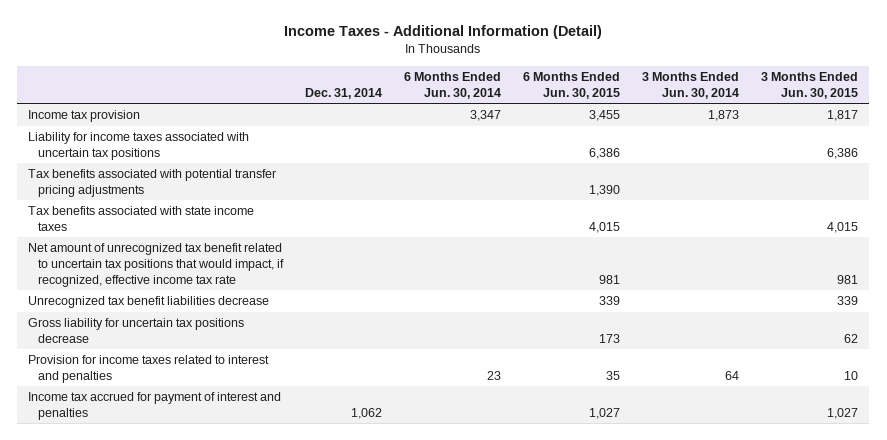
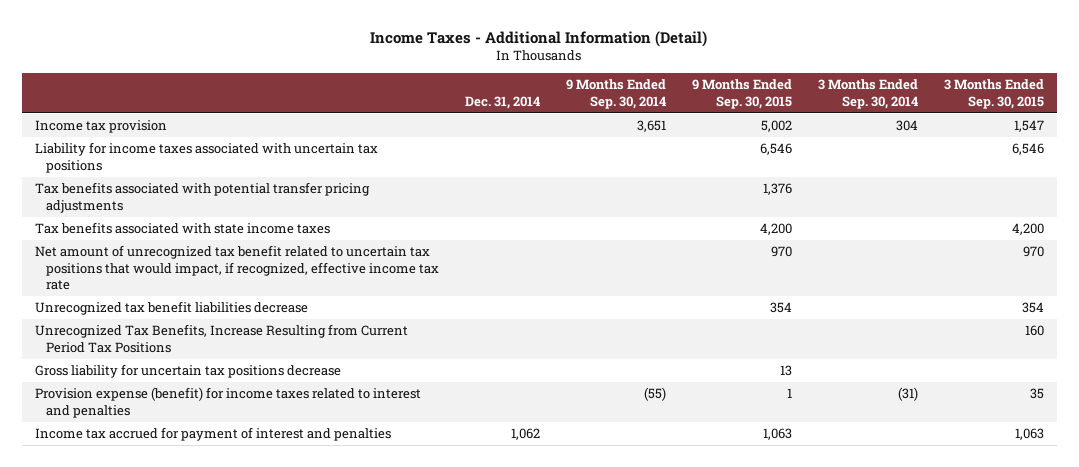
- | Dec. 31, 2014 | 6 Months Ended Jun. 30, 2014 | 6 Months Ended Jun. 30, 2015 | 3 Months Ended Jun. 30, 2014 | 3 Months Ended Jun. 30, 2015
+ | Dec. 31, 2014 | 9 Months Ended Sep. 30, 2014 | 9 Months Ended Sep. 30, 2015 | 3 Months Ended Sep. 30, 2014 | 3 Months Ended Sep. 30, 2015
+ Unrecognized Tax Benefits, Increase Resulting from Current Period Tax Positions | | | | | 160
- Provision for income taxes related to interest and penalties | | 23 | 35 | 64 | 10
+ Provision expense (benefit) for income taxes related to interest and penalties | | (55) | 1 | (31) | 35

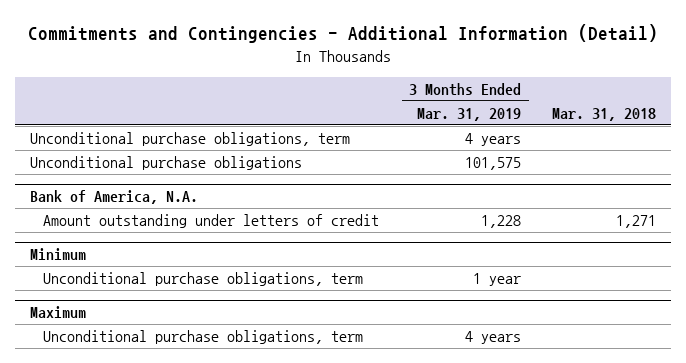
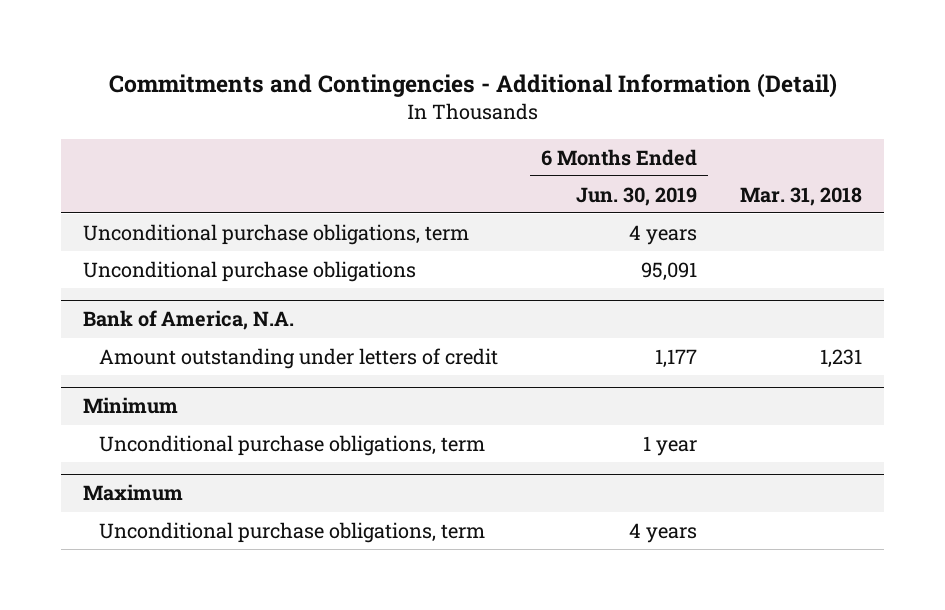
- | 3 Months Ended Mar. 31, 2019 | Mar. 31, 2018
+ | 6 Months Ended Jun. 30, 2019 | Mar. 31, 2018
@ Bank of America, N.A.
- Amount outstanding under letters of credit | 1,228 | 1,271
+ Amount outstanding under letters of credit | 1,177 | 1,231

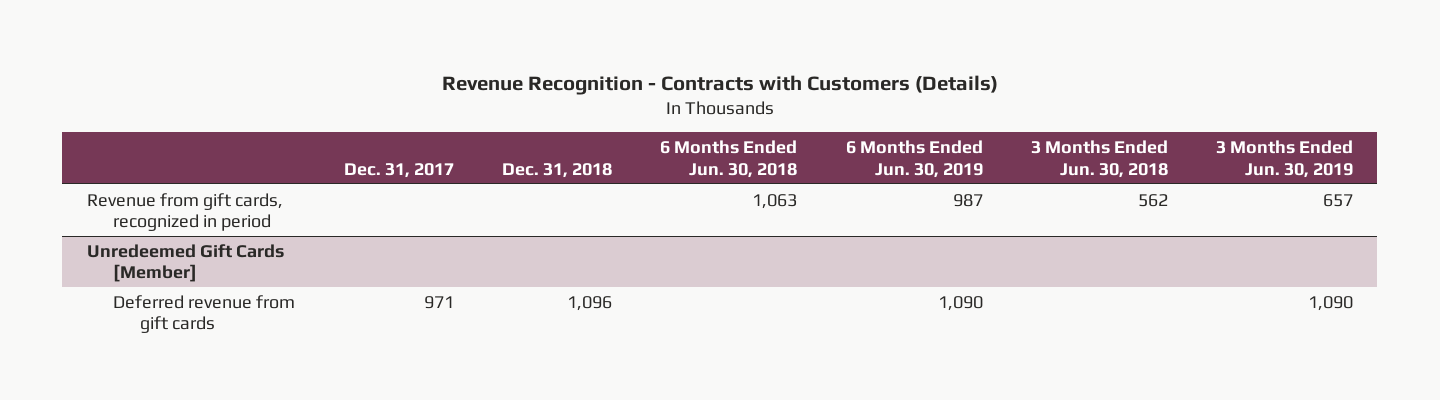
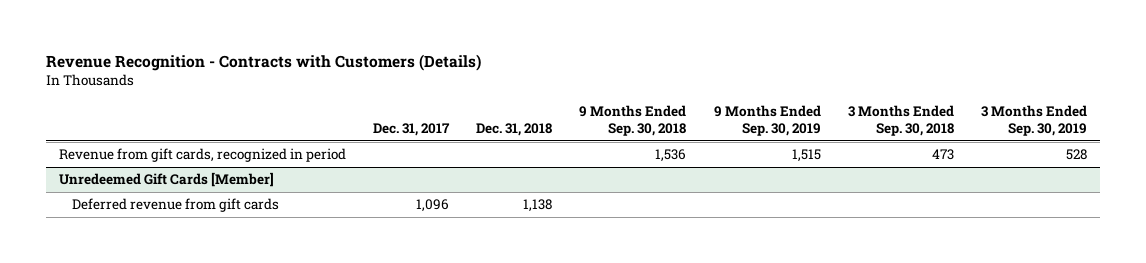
- | Dec. 31, 2017 | Dec. 31, 2018 | 6 Months Ended Jun. 30, 2018 | 6 Months Ended Jun. 30, 2019 | 3 Months Ended Jun. 30, 2018 | 3 Months Ended Jun. 30, 2019
+ | Dec. 31, 2017 | Dec. 31, 2018 | 9 Months Ended Sep. 30, 2018 | 9 Months Ended Sep. 30, 2019 | 3 Months Ended Sep. 30, 2018 | 3 Months Ended Sep. 30, 2019
@ Unredeemed Gift Cards [Member]
- Deferred revenue from gift cards | 971 | 1,096 | | 1,090 | | 1,090
+ Deferred revenue from gift cards | 1,096 | 1,138 | | | |

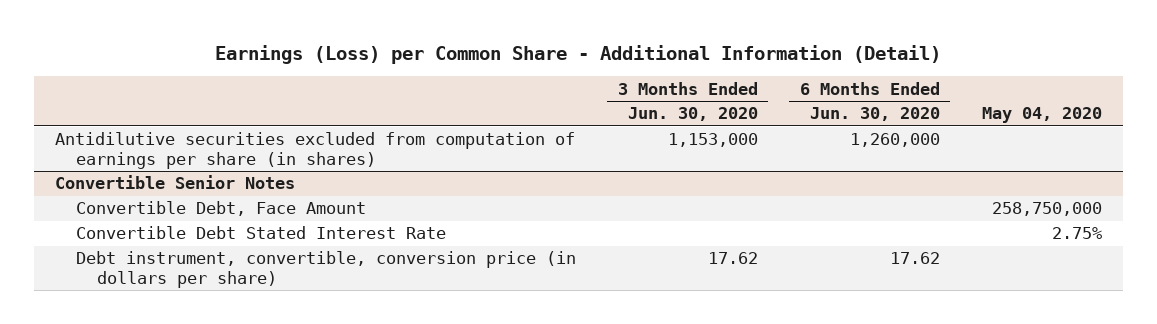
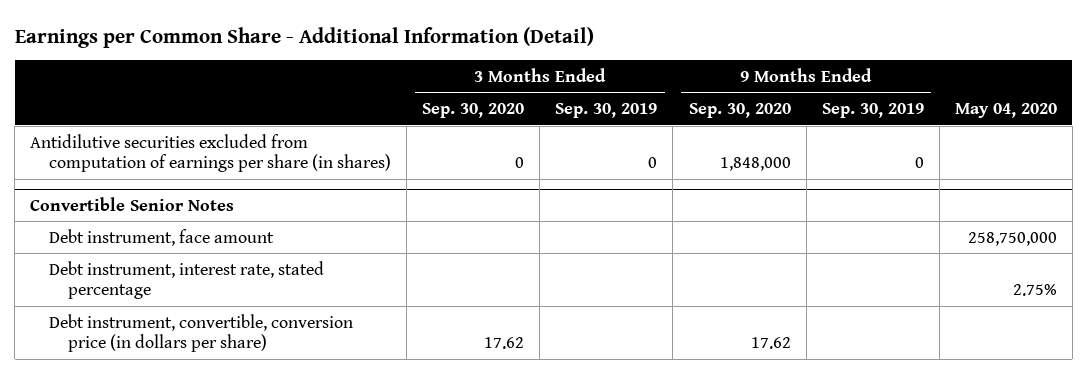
- Earnings (Loss) per Common Share - Additional Information (Detail)
+ Earnings per Common Share - Additional Information (Detail)
- | 3 Months Ended Jun. 30, 2020 | 6 Months Ended Jun. 30, 2020 | May 04, 2020
+ | 3 Months Ended Sep. 30, 2020 | 3 Months Ended Sep. 30, 2019 | 9 Months Ended Sep. 30, 2020 | 9 Months Ended Sep. 30, 2019 | May 04, 2020
@ Convertible Senior Notes
- Convertible Debt, Face Amount | | | 258,750,000
- Convertible Debt Stated Interest Rate | | | 2.75%
+ Debt instrument, face amount | | | | | 258,750,000
+ Debt instrument, interest rate, stated percentage | | | | | 2.75%

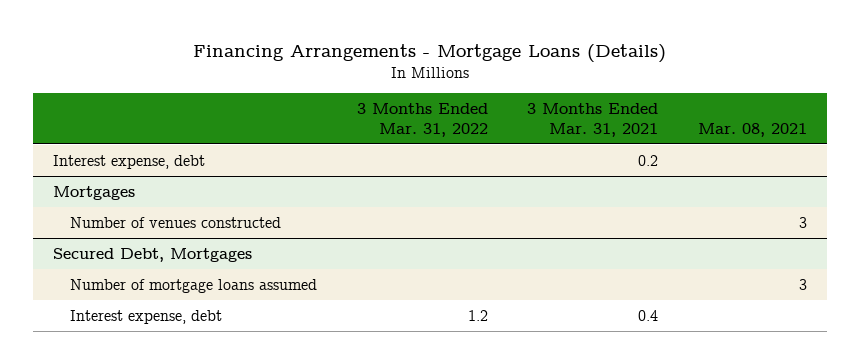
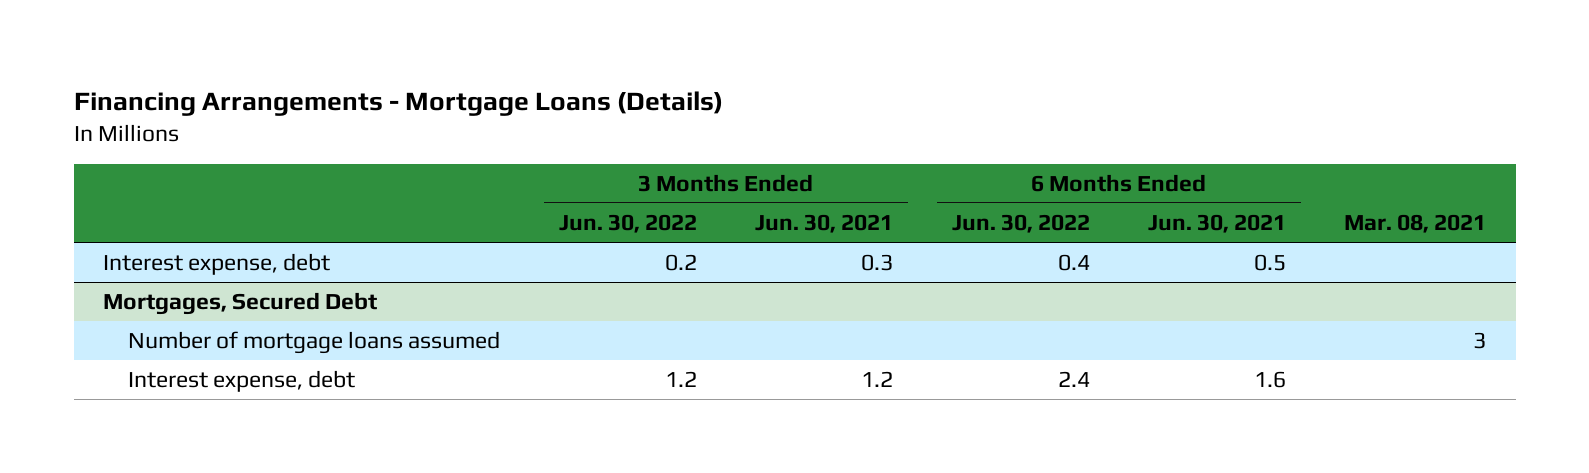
- | 3 Months Ended Mar. 31, 2022 | 3 Months Ended Mar. 31, 2021 | Mar. 08, 2021
+ | 3 Months Ended Jun. 30, 2022 | 3 Months Ended Jun. 30, 2021 | 6 Months Ended Jun. 30, 2022 | 6 Months Ended Jun. 30, 2021 | Mar. 08, 2021
- Mortgages
- Number of venues constructed | | | 3
- Secured Debt, Mortgages
+ Mortgages, Secured Debt

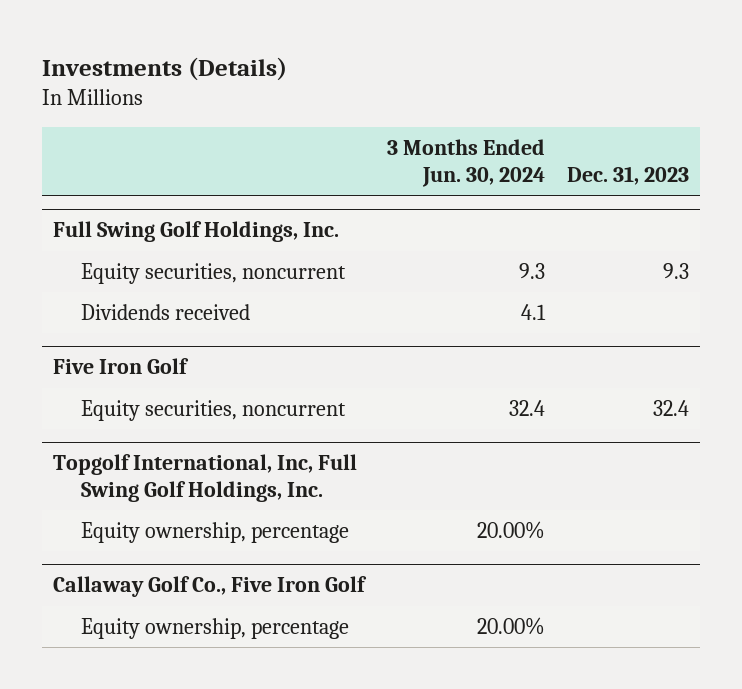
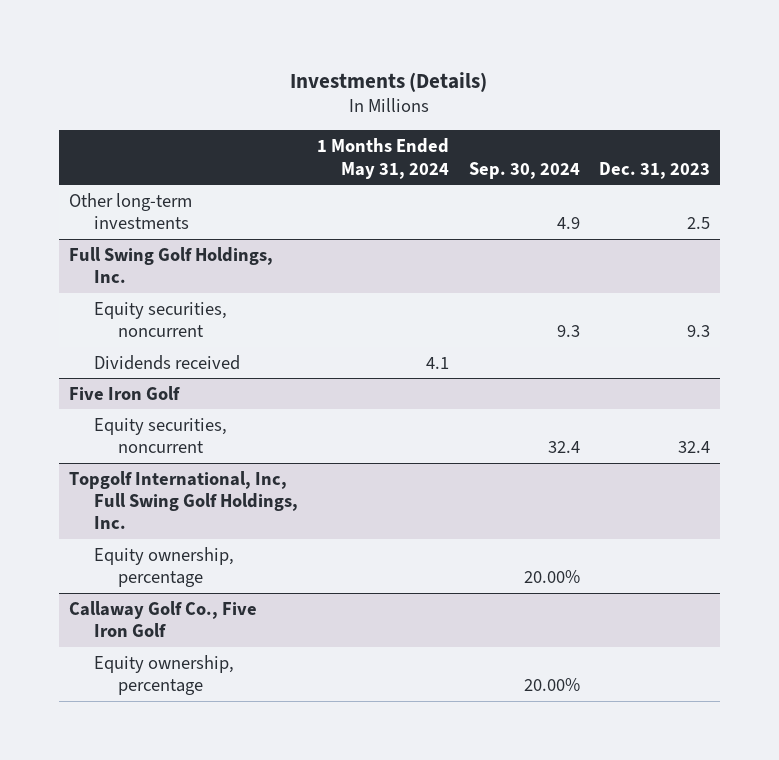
- | 3 Months Ended Jun. 30, 2024 | Dec. 31, 2023
+ | 1 Months Ended May 31, 2024 | Sep. 30, 2024 | Dec. 31, 2023
+ Other long-term investments | | 4.9 | 2.5

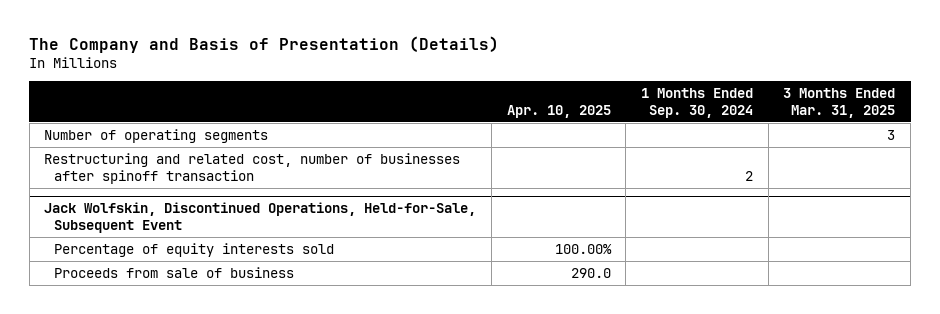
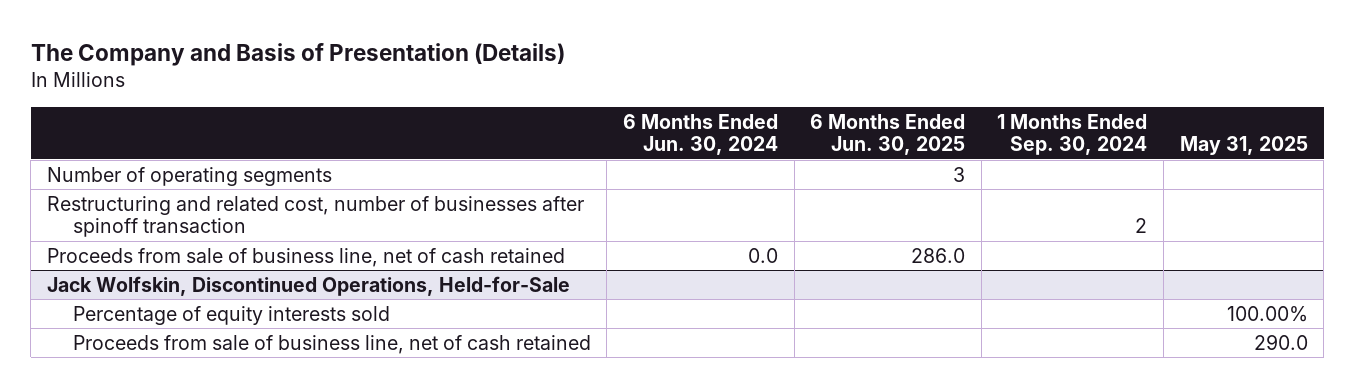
- | Apr. 10, 2025 | 1 Months Ended Sep. 30, 2024 | 3 Months Ended Mar. 31, 2025
+ | 6 Months Ended Jun. 30, 2024 | 6 Months Ended Jun. 30, 2025 | 1 Months Ended Sep. 30, 2024 | May 31, 2025
- Jack Wolfskin, Discontinued Operations, Held-for-Sale, Subsequent Event
+ Proceeds from sale of business line, net of cash retained | 0.0 | 286.0 | |
+ Jack Wolfskin, Discontinued Operations, Held-for-Sale
- Proceeds from sale of business | 290.0 | |
+ Proceeds from sale of business line, net of cash retained | | | | 290.0

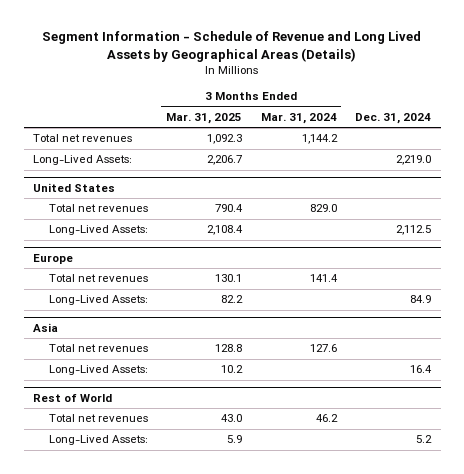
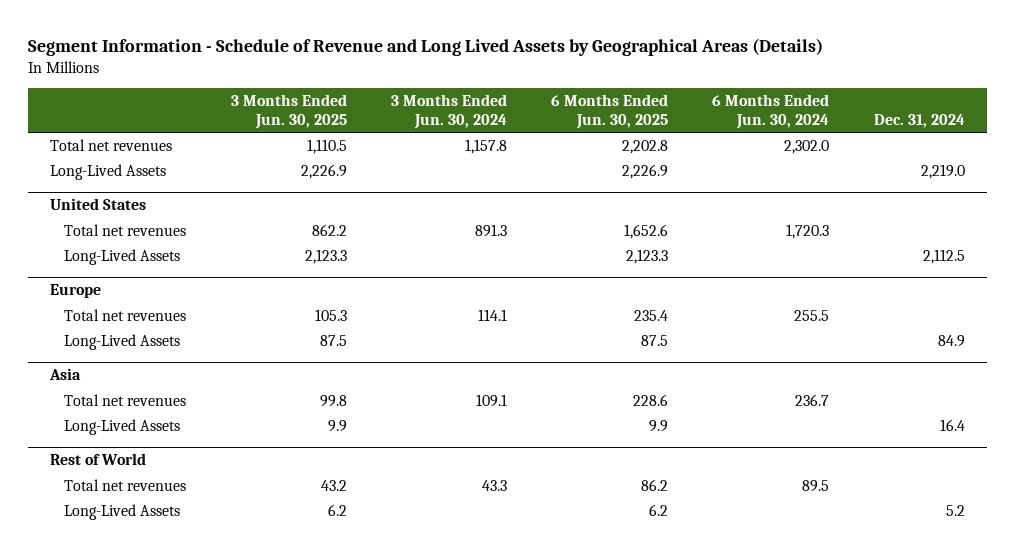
- | 3 Months Ended Mar. 31, 2025 | 3 Months Ended Mar. 31, 2024 | Dec. 31, 2024
+ | 3 Months Ended Jun. 30, 2025 | 3 Months Ended Jun. 30, 2024 | 6 Months Ended Jun. 30, 2025 | 6 Months Ended Jun. 30, 2024 | Dec. 31, 2024
- Long-Lived Assets: | 2,206.7 | | 2,219.0
+ Long-Lived Assets | 2,226.9 | | 2,226.9 | | 2,219.0
@ United States
- Long-Lived Assets: | 2,108.4 | | 2,112.5
+ Long-Lived Assets | 2,123.3 | | 2,123.3 | | 2,112.5
@ Europe
- Long-Lived Assets: | 82.2 | | 84.9
+ Long-Lived Assets | 87.5 | | 87.5 | | 84.9
@ Asia
- Long-Lived Assets: | 10.2 | | 16.4
+ Long-Lived Assets | 9.9 | | 9.9 | | 16.4
@ Rest of World
- Long-Lived Assets: | 5.9 | | 5.2
+ Long-Lived Assets | 6.2 | | 6.2 | | 5.2

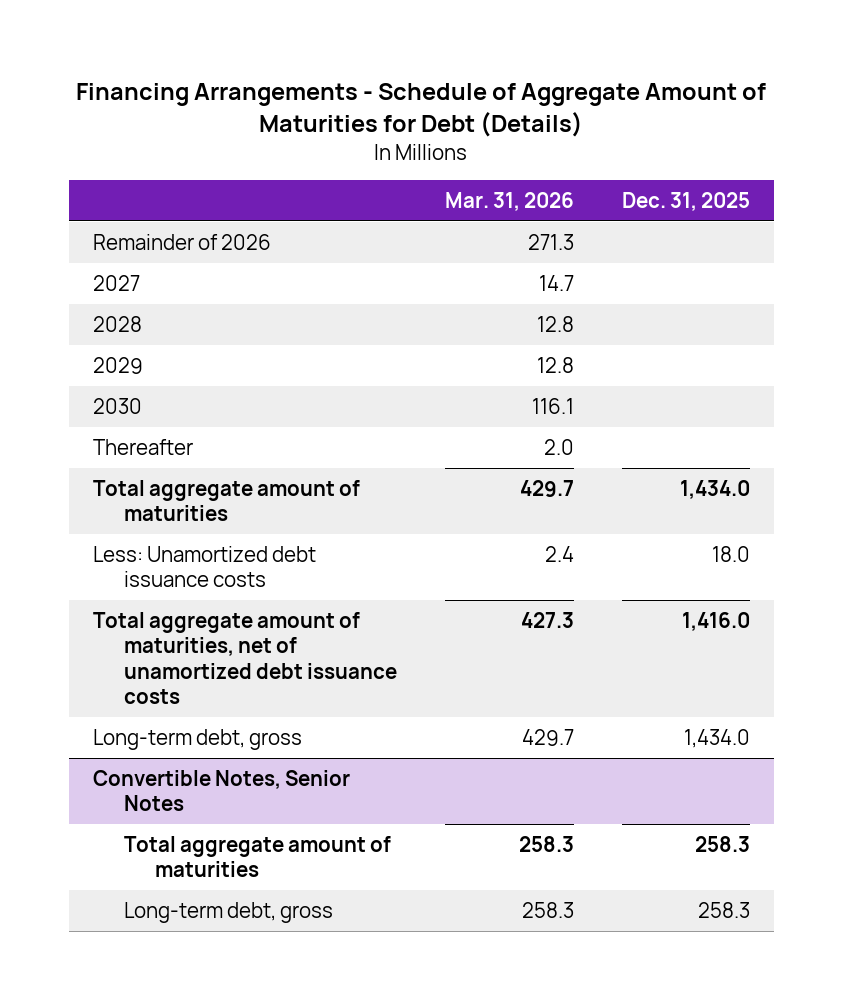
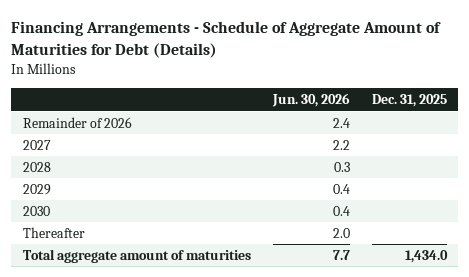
- | Mar. 31, 2026 | Dec. 31, 2025
+ | Jun. 30, 2026 | Dec. 31, 2025
- Less: Unamortized debt issuance costs | 2.4 | 18.0
- Total aggregate amount of maturities, net of unamortized debt issuance costs | 427.3 | 1,416.0
- Long-term debt, gross | 429.7 | 1,434.0
- Convertible Notes, Senior Notes
- Total aggregate amount of maturities | 258.3 | 258.3
- Long-term debt, gross | 258.3 | 258.3

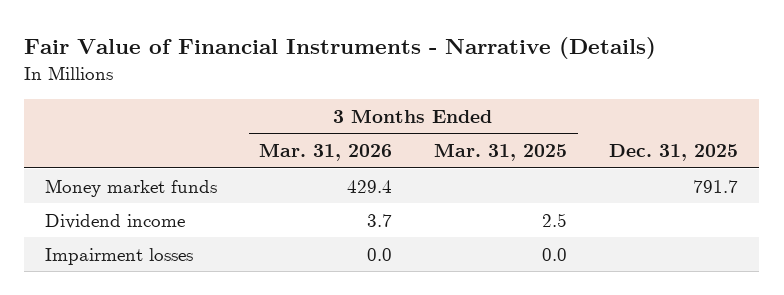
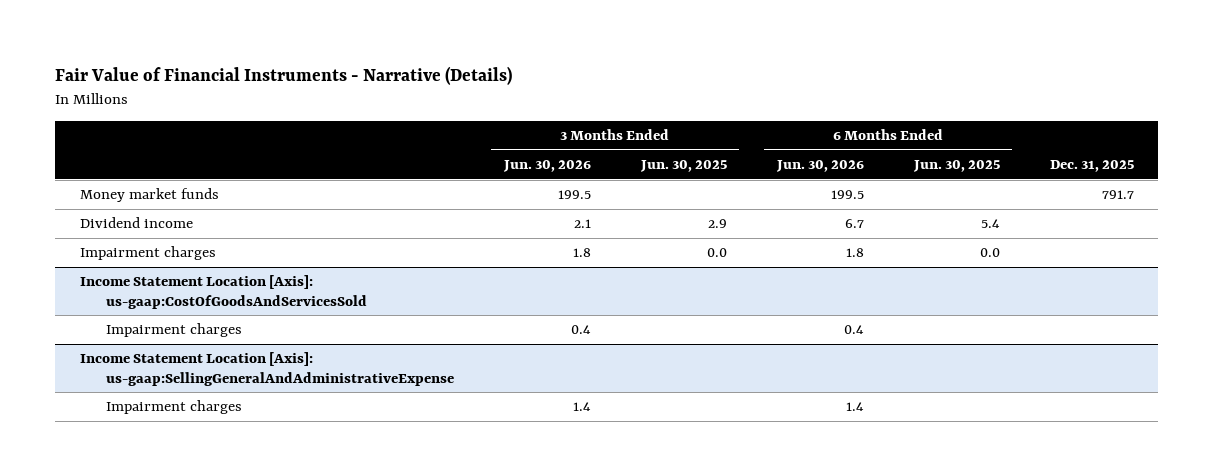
- | 3 Months Ended Mar. 31, 2026 | 3 Months Ended Mar. 31, 2025 | Dec. 31, 2025
+ | 3 Months Ended Jun. 30, 2026 | 3 Months Ended Jun. 30, 2025 | 6 Months Ended Jun. 30, 2026 | 6 Months Ended Jun. 30, 2025 | Dec. 31, 2025
- Impairment losses | 0.0 | 0.0 |
+ Impairment charges | 1.8 | 0.0 | 1.8 | 0.0 |
+ Income Statement Location [Axis]: us-gaap:CostOfGoodsAndServicesSold
+ Impairment charges | 0.4 | | 0.4 | |
+ Income Statement Location [Axis]: us-gaap:SellingGeneralAndAdministrativeExpense
+ Impairment charges | 1.4 | | 1.4 | |

